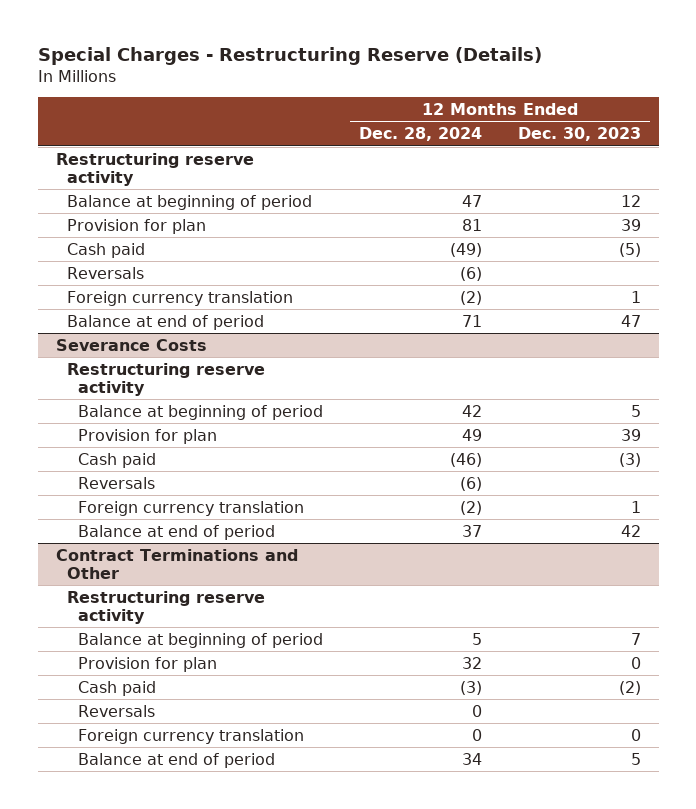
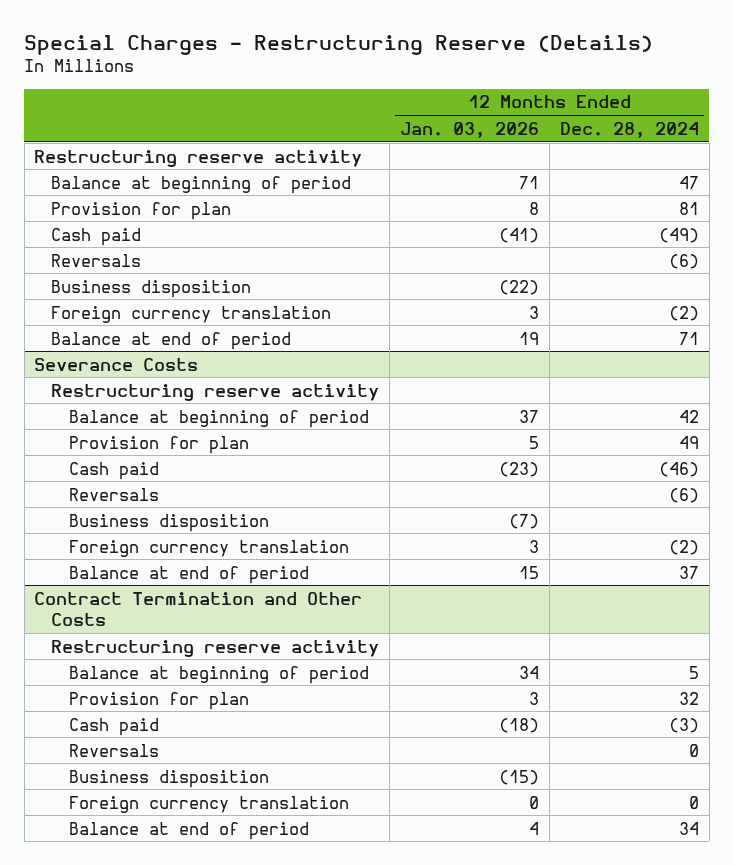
- | 12 Months Ended Dec. 28, 2024 | 12 Months Ended Dec. 30, 2023
+ | 12 Months Ended Jan. 03, 2026 | 12 Months Ended Dec. 28, 2024
+ Business disposition | (22) |
@ Severance Costs
+ Business disposition | (7) |
- Contract Terminations and Other
+ Contract Termination and Other Costs
+ Business disposition | (15) |

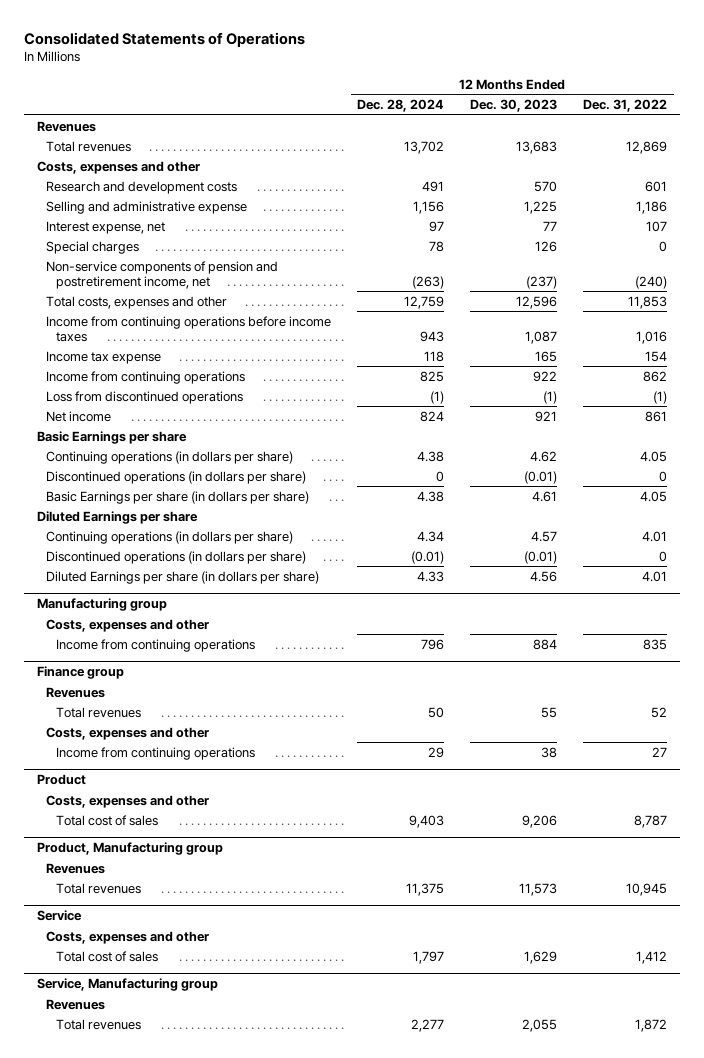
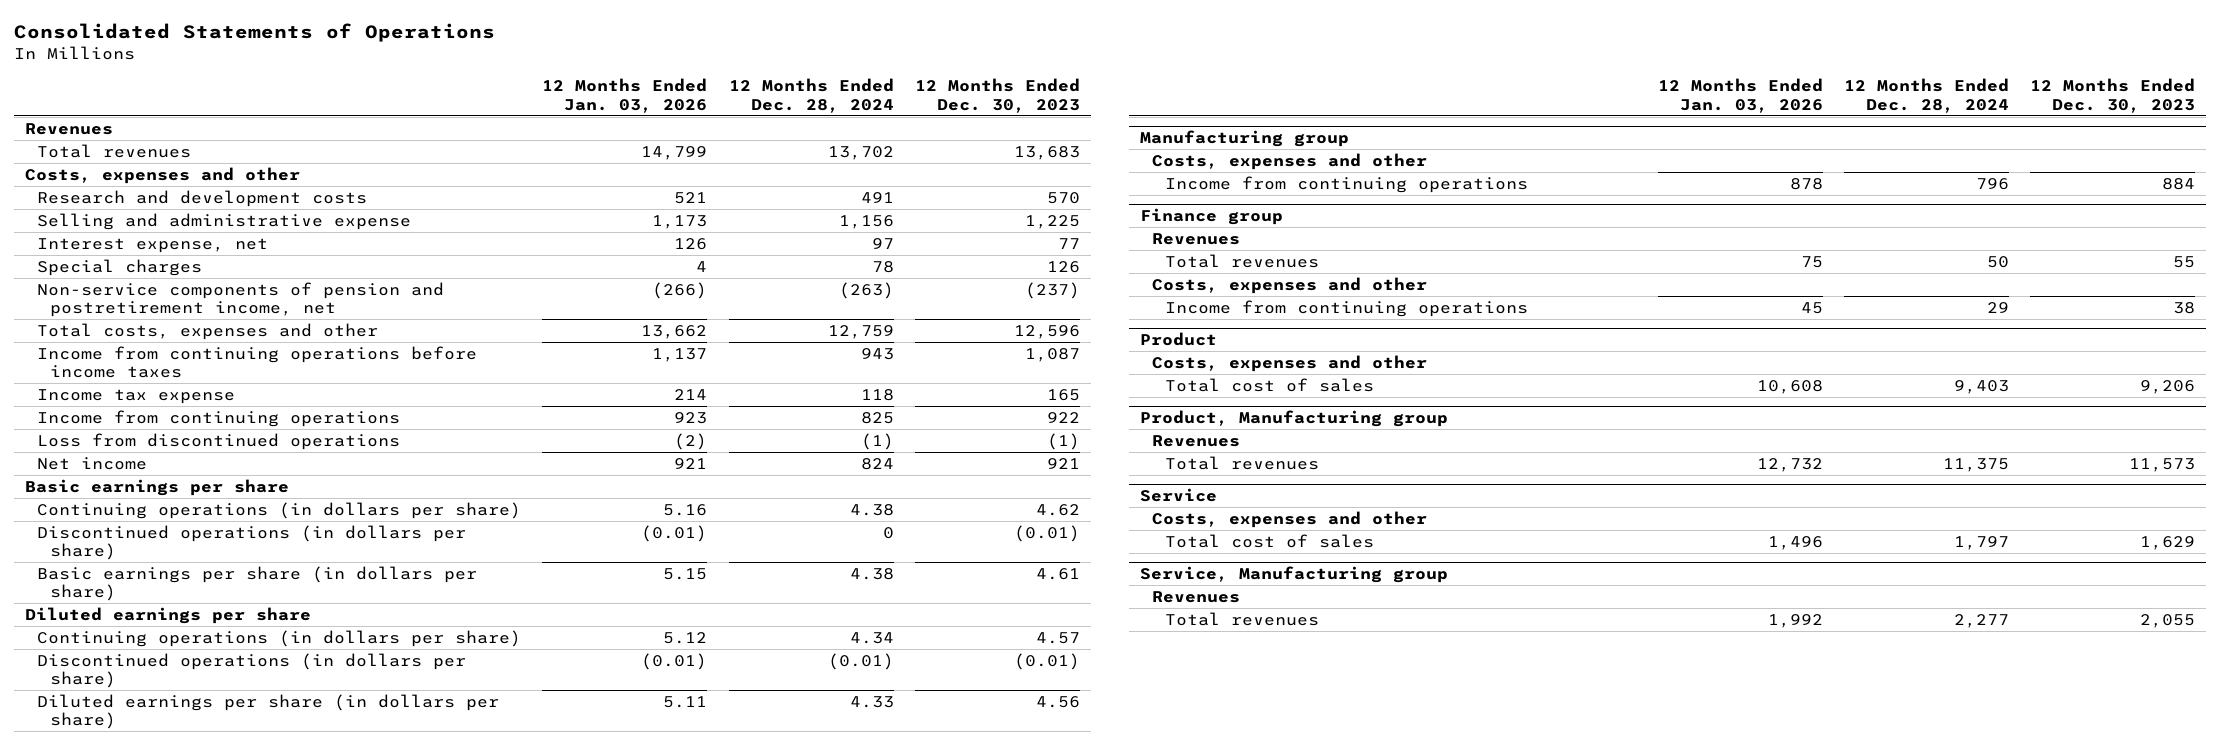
- | 12 Months Ended Dec. 28, 2024 | 12 Months Ended Dec. 30, 2023 | 12 Months Ended Dec. 31, 2022
+ | 12 Months Ended Jan. 03, 2026 | 12 Months Ended Dec. 28, 2024 | 12 Months Ended Dec. 30, 2023
- Basic Earnings per share
+ Basic earnings per share
- Basic Earnings per share (in dollars per share) | 4.38 | 4.61 | 4.05
- Diluted Earnings per share
+ Basic earnings per share (in dollars per share) | 5.15 | 4.38 | 4.61
+ Diluted earnings per share
- Diluted Earnings per share (in dollars per share) | 4.33 | 4.56 | 4.01
+ Diluted earnings per share (in dollars per share) | 5.11 | 4.33 | 4.56

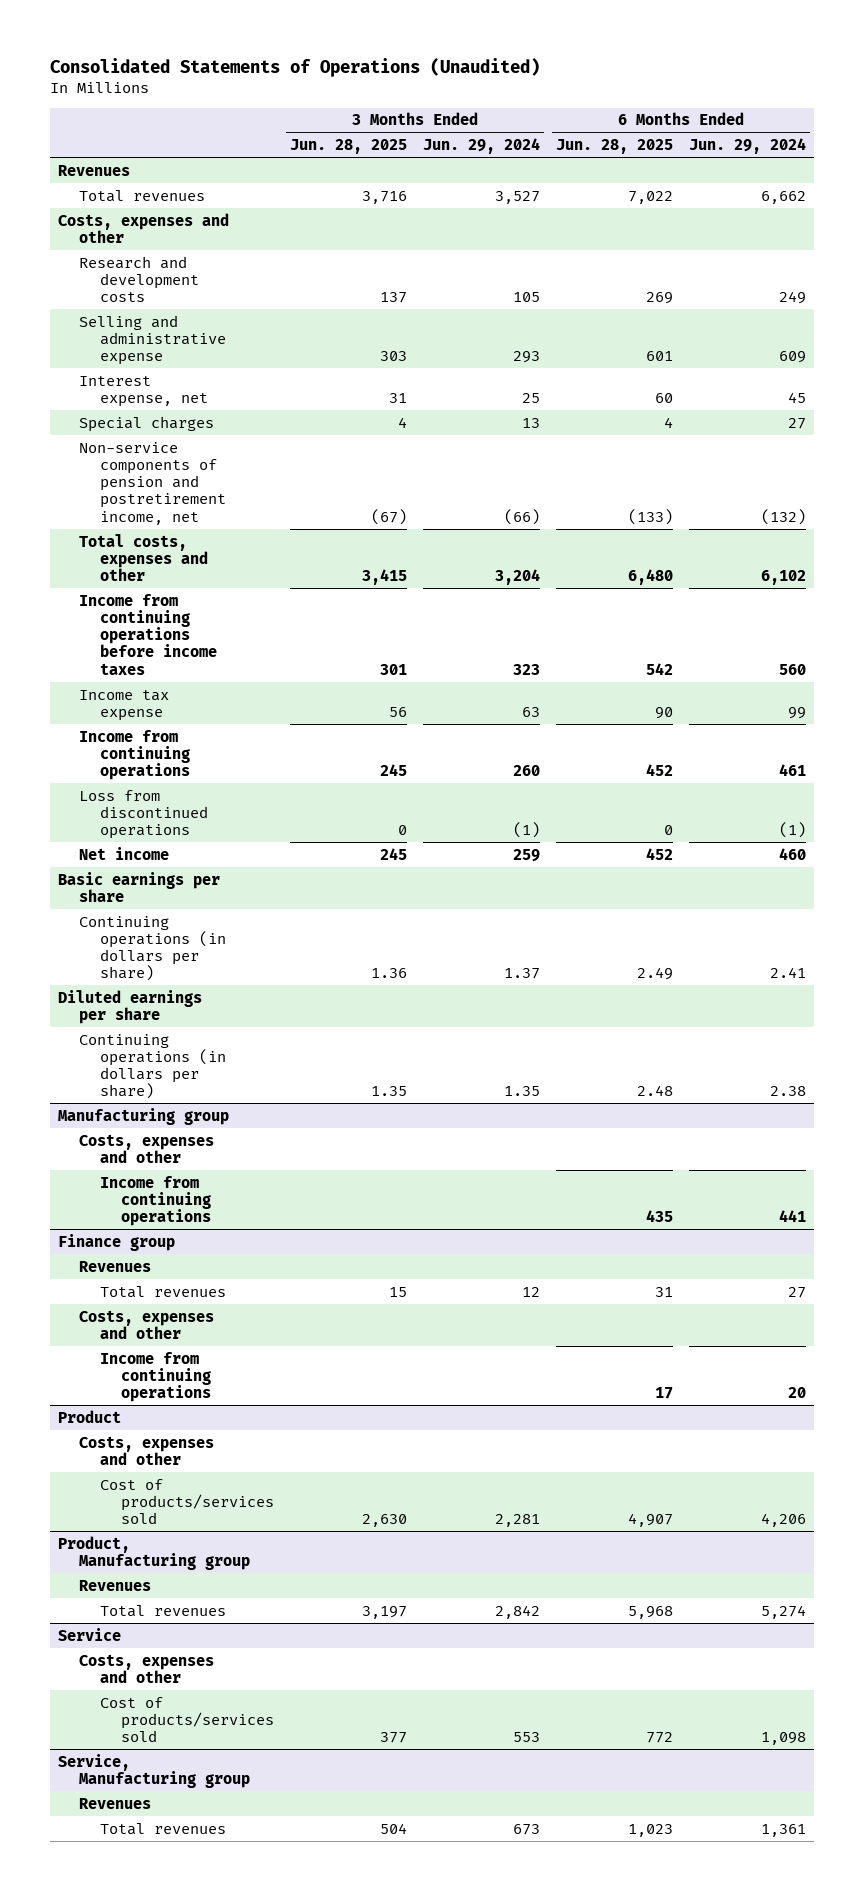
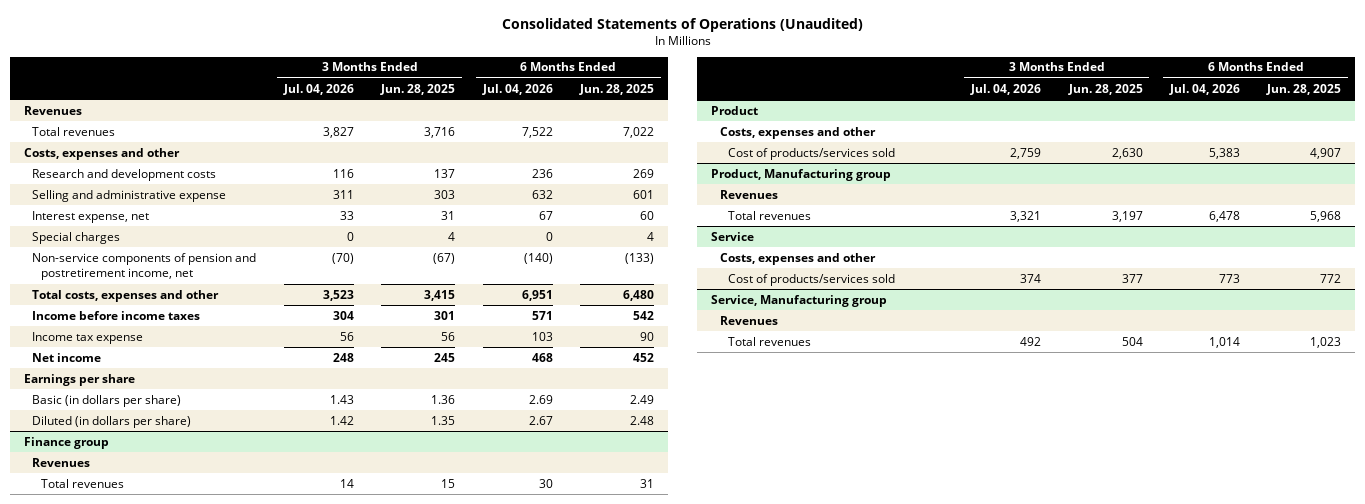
- | 3 Months Ended Jun. 28, 2025 | 3 Months Ended Jun. 29, 2024 | 6 Months Ended Jun. 28, 2025 | 6 Months Ended Jun. 29, 2024
+ | 3 Months Ended Jul. 04, 2026 | 3 Months Ended Jun. 28, 2025 | 6 Months Ended Jul. 04, 2026 | 6 Months Ended Jun. 28, 2025
- Income from continuing operations before income taxes | 301 | 323 | 542 | 560
+ Income before income taxes | 304 | 301 | 571 | 542
- Income from continuing operations | 245 | 260 | 452 | 461
- Loss from discontinued operations | 0 | (1) | 0 | (1)
- Basic earnings per share
- Continuing operations (in dollars per share) | 1.36 | 1.37 | 2.49 | 2.41
- Diluted earnings per share
- Continuing operations (in dollars per share) | 1.35 | 1.35 | 2.48 | 2.38
- Manufacturing group
- Costs, expenses and other
- Income from continuing operations | | | 435 | 441
+ Earnings per share
+ Basic (in dollars per share) | 1.43 | 1.36 | 2.69 | 2.49
+ Diluted (in dollars per share) | 1.42 | 1.35 | 2.67 | 2.48
@ Finance group
- Costs, expenses and other
- Income from continuing operations | | | 17 | 20

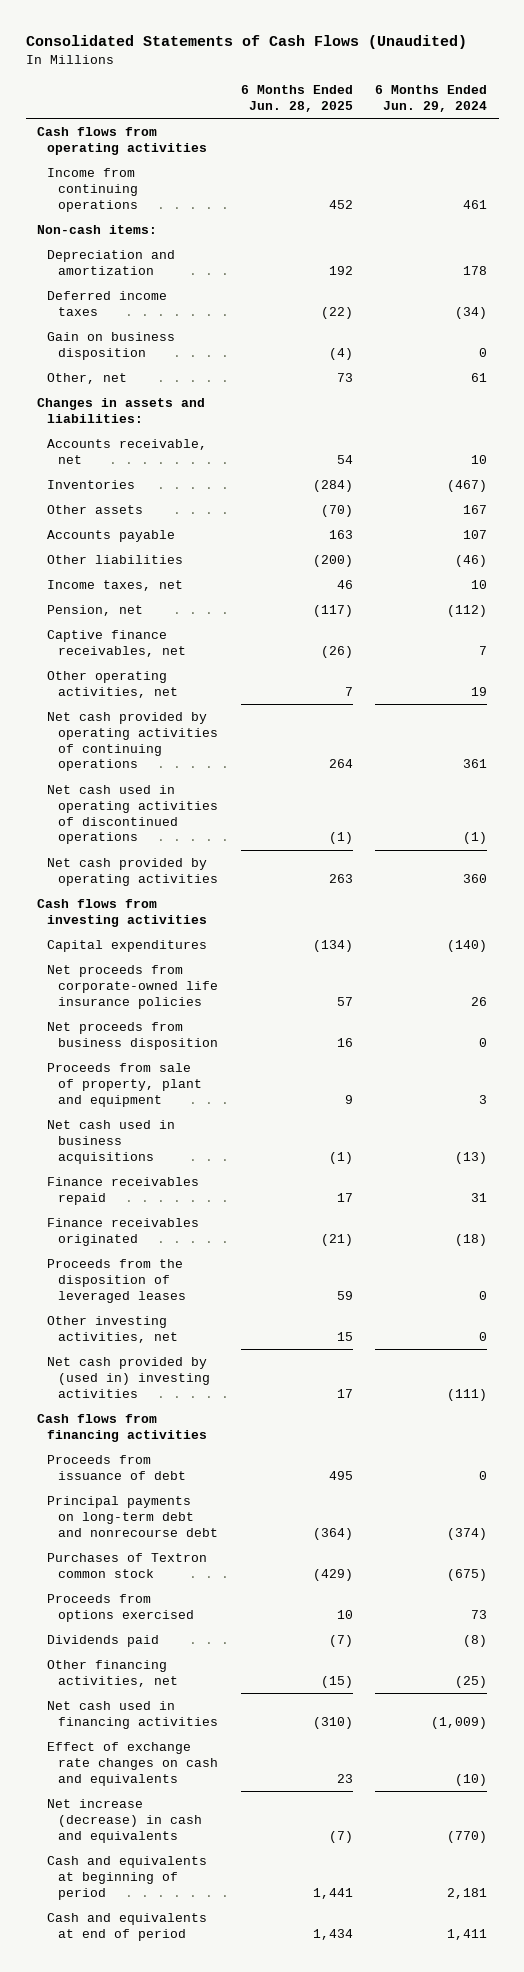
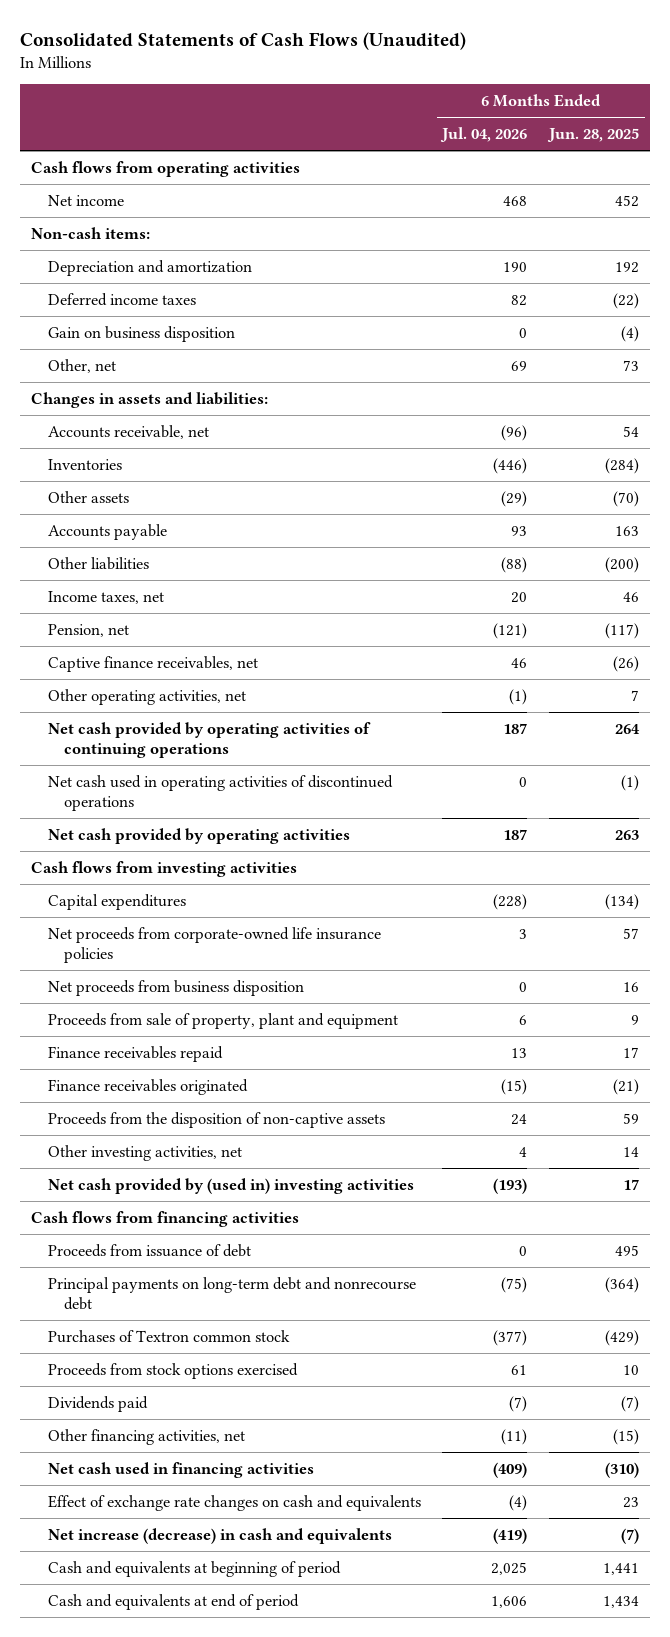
- | 6 Months Ended Jun. 28, 2025 | 6 Months Ended Jun. 29, 2024
+ | 6 Months Ended Jul. 04, 2026 | 6 Months Ended Jun. 28, 2025
- Income from continuing operations | 452 | 461
+ Net income | 468 | 452
- Net cash used in business acquisitions | (1) | (13)
- Proceeds from the disposition of leveraged leases | 59 | 0
- Other investing activities, net | 15 | 0
+ Proceeds from the disposition of non-captive assets | 24 | 59
+ Other investing activities, net | 4 | 14
- Proceeds from options exercised | 10 | 73
+ Proceeds from stock options exercised | 61 | 10

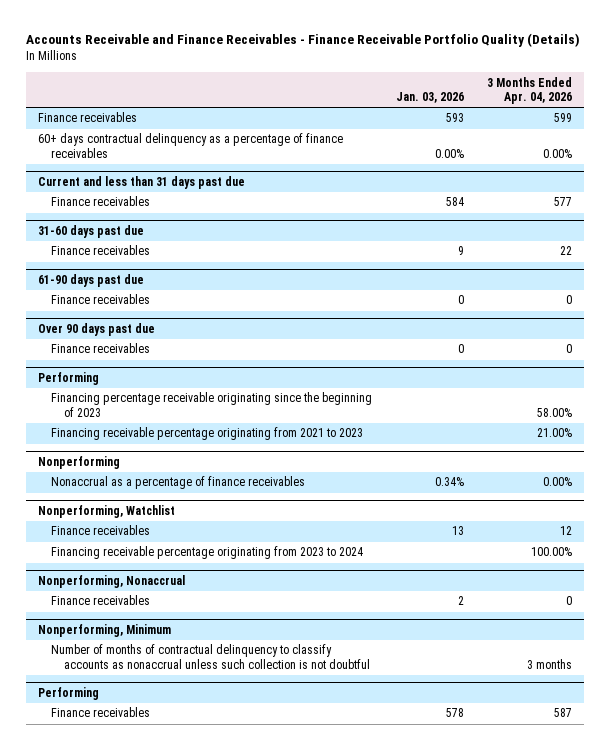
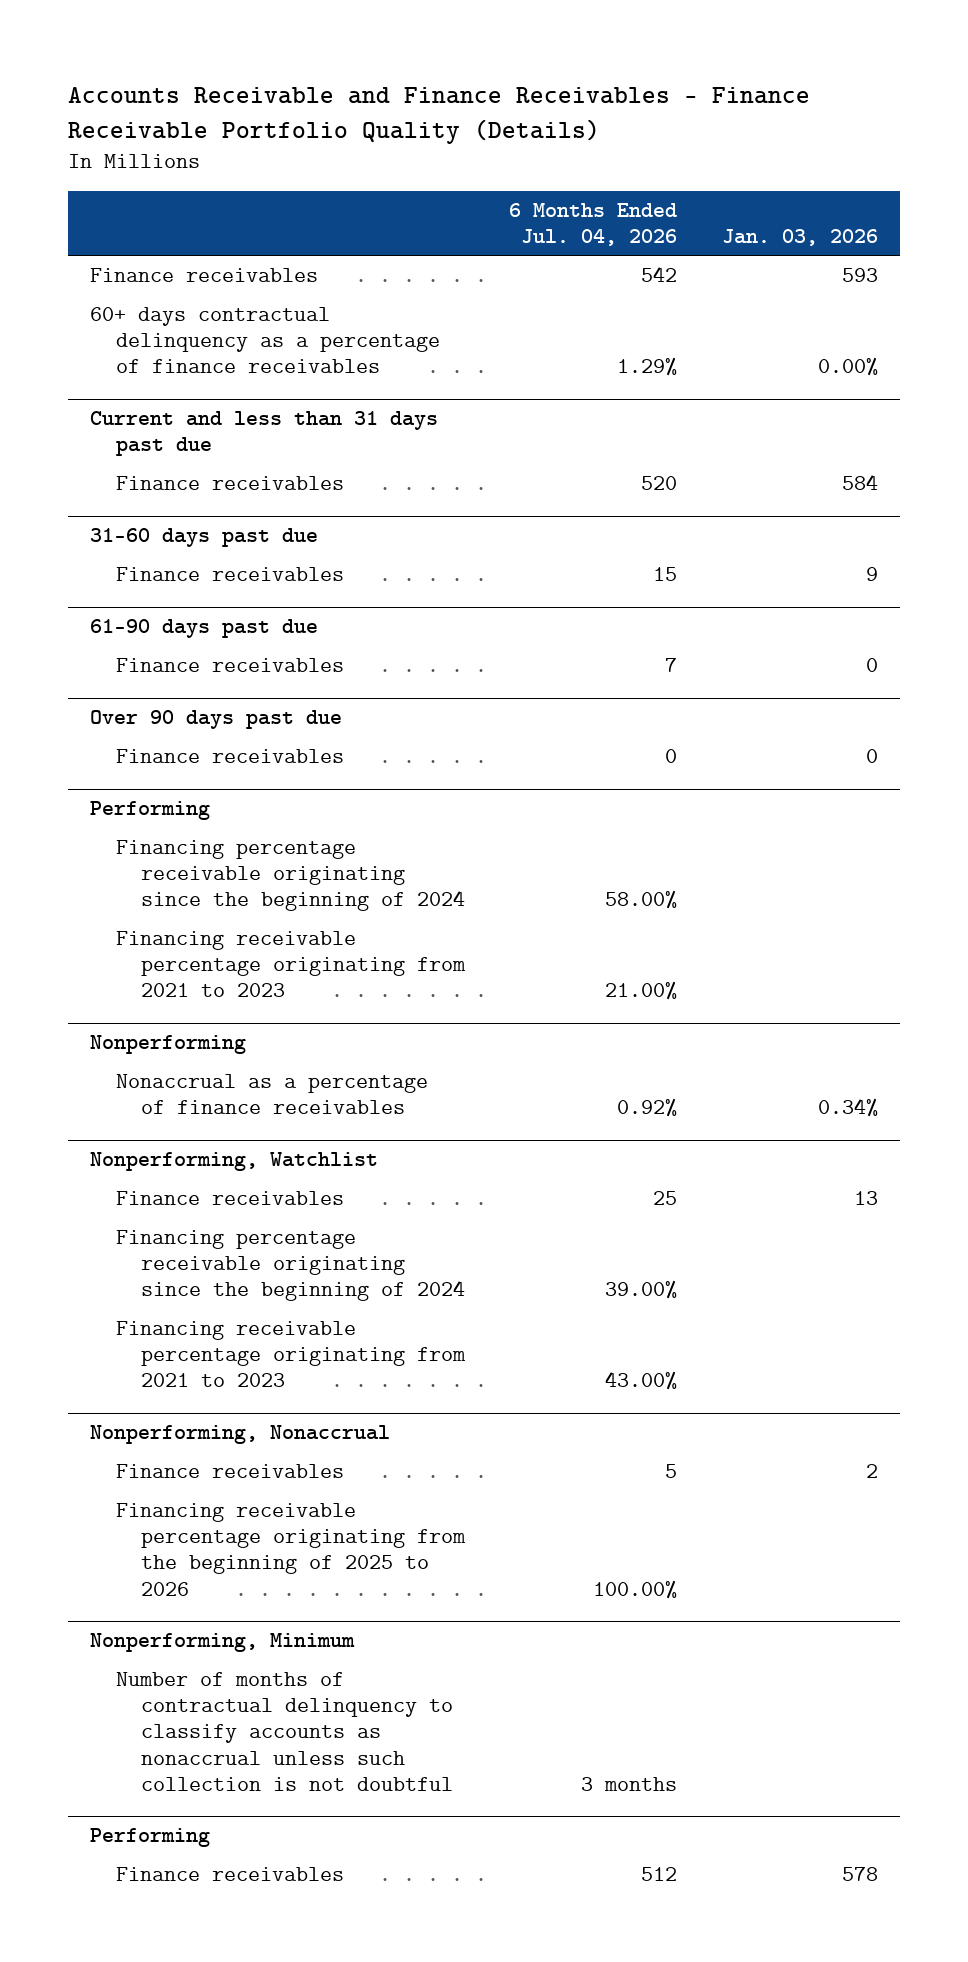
- | Jan. 03, 2026 | 3 Months Ended Apr. 04, 2026
+ | 6 Months Ended Jul. 04, 2026 | Jan. 03, 2026
@ Performing
- Financing percentage receivable originating since the beginning of 2023 | | 58.00%
+ Financing percentage receivable originating since the beginning of 2024 | 58.00% |
@ Nonperforming, Watchlist
- Financing receivable percentage originating from 2023 to 2024 | | 100.00%
+ Financing percentage receivable originating since the beginning of 2024 | 39.00% |
+ Financing receivable percentage originating from 2021 to 2023 | 43.00% |
@ Nonperforming, Nonaccrual
+ Financing receivable percentage originating from the beginning of 2025 to 2026 | 100.00% |

